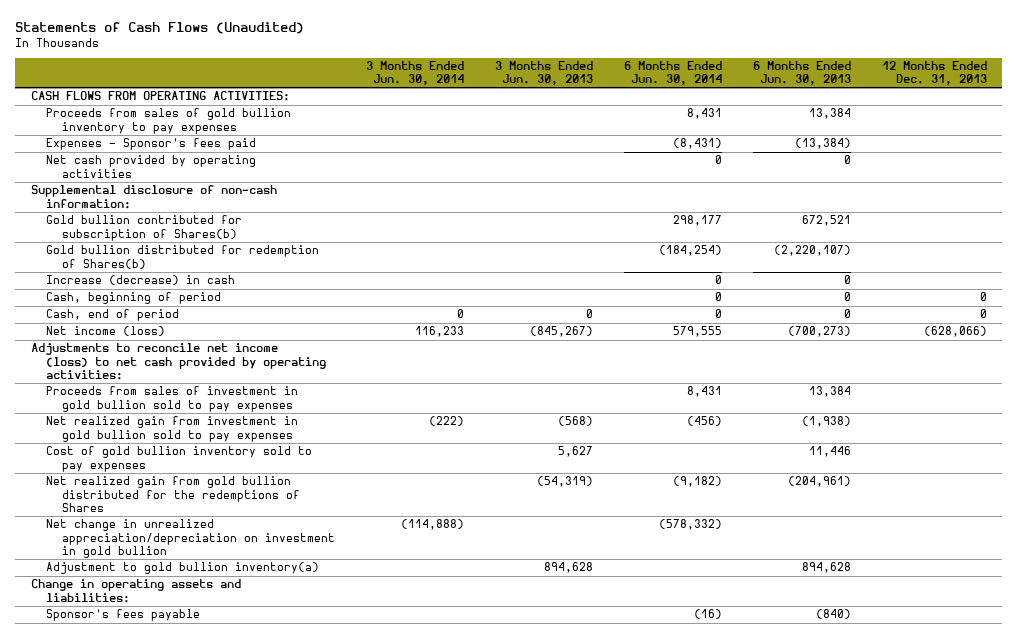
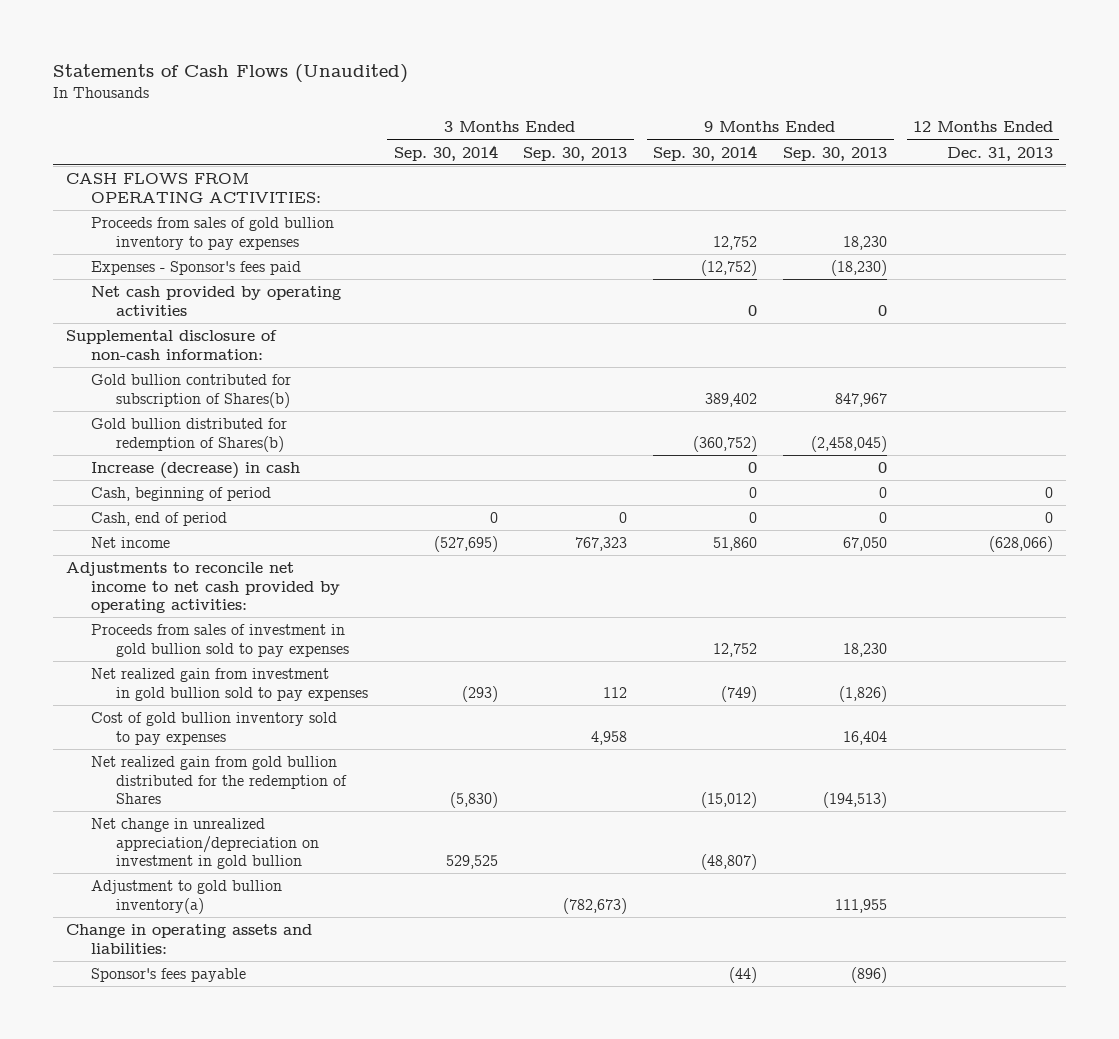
- | 3 Months Ended Jun. 30, 2014 | 3 Months Ended Jun. 30, 2013 | 6 Months Ended Jun. 30, 2014 | 6 Months Ended Jun. 30, 2013 | 12 Months Ended Dec. 31, 2013
+ | 3 Months Ended Sep. 30, 2014 | 3 Months Ended Sep. 30, 2013 | 9 Months Ended Sep. 30, 2014 | 9 Months Ended Sep. 30, 2013 | 12 Months Ended Dec. 31, 2013
- Net income (loss) | 116,233 | (845,267) | 579,555 | (700,273) | (628,066)
- Adjustments to reconcile net income (loss) to net cash provided by operating activities:
+ Net income | (527,695) | 767,323 | 51,860 | 67,050 | (628,066)
+ Adjustments to reconcile net income to net cash provided by operating activities:
- Net realized gain from gold bullion distributed for the redemptions of Shares | | (54,319) | (9,182) | (204,961) |
+ Net realized gain from gold bullion distributed for the redemption of Shares | (5,830) | | (15,012) | (194,513) |

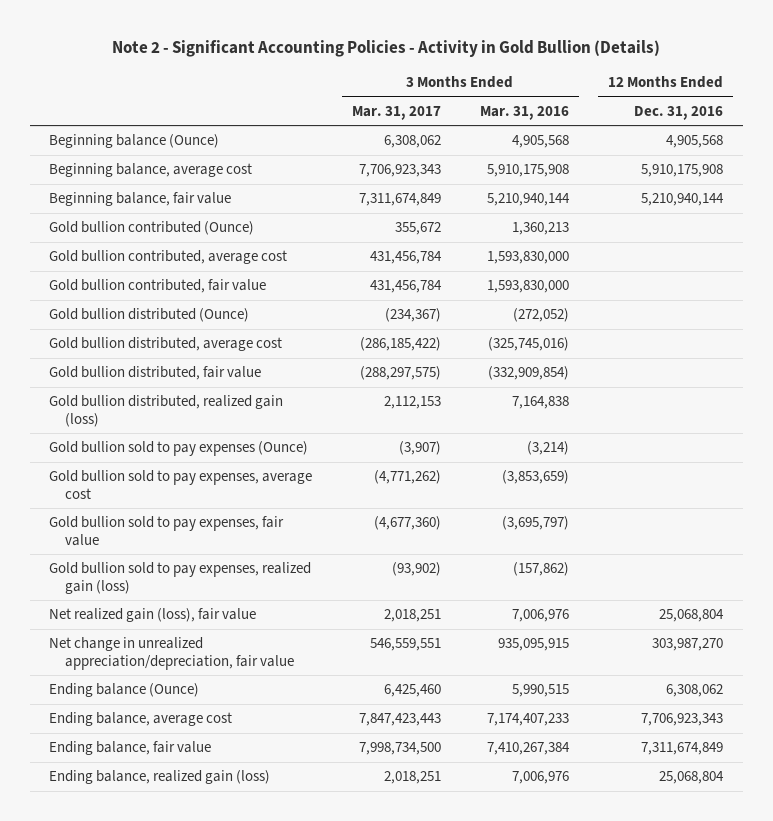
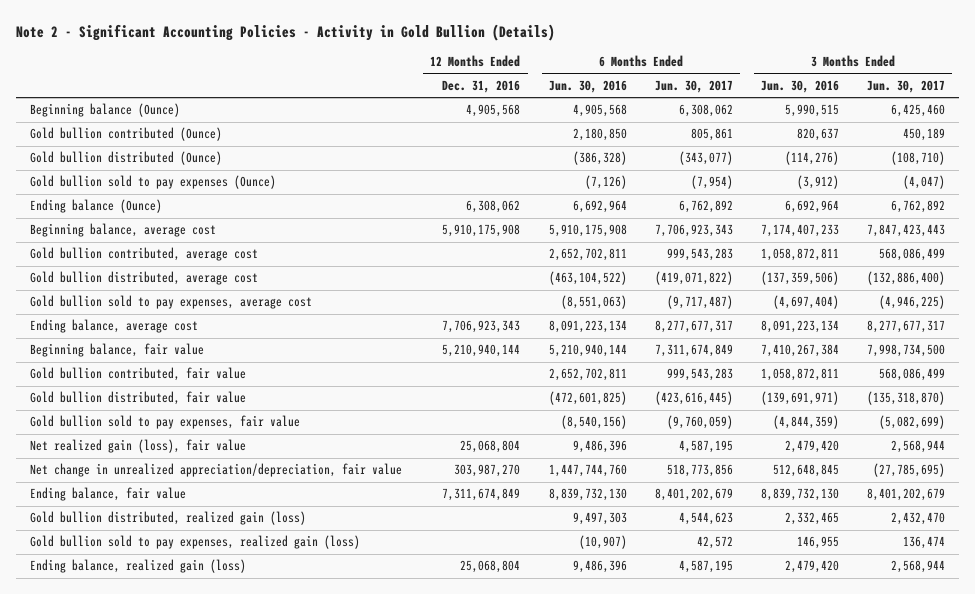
- | 3 Months Ended Mar. 31, 2017 | 3 Months Ended Mar. 31, 2016 | 12 Months Ended Dec. 31, 2016
+ | 12 Months Ended Dec. 31, 2016 | 6 Months Ended Jun. 30, 2016 | 6 Months Ended Jun. 30, 2017 | 3 Months Ended Jun. 30, 2016 | 3 Months Ended Jun. 30, 2017
moved up: Ending balance (Ounce) | 6,308,062 | 6,692,964 | 6,762,892 | 6,692,964 | 6,762,892
moved down: Beginning balance, average cost | 5,910,175,908 | 5,910,175,908 | 7,706,923,343 | 7,174,407,233 | 7,847,423,443
moved down: Gold bullion contributed, average cost | | 2,652,702,811 | 999,543,283 | 1,058,872,811 | 568,086,499
moved down: Gold bullion distributed, average cost | | (463,104,522) | (419,071,822) | (137,359,506) | (132,886,400)
moved up: Ending balance, average cost | 7,706,923,343 | 8,091,223,134 | 8,277,677,317 | 8,091,223,134 | 8,277,677,317
moved down: Beginning balance, fair value | 5,210,940,144 | 5,210,940,144 | 7,311,674,849 | 7,410,267,384 | 7,998,734,500
moved down: Gold bullion contributed, fair value | | 2,652,702,811 | 999,543,283 | 1,058,872,811 | 568,086,499
moved down: Gold bullion distributed, fair value | | (472,601,825) | (423,616,445) | (139,691,971) | (135,318,870)
moved down: Gold bullion distributed, realized gain (loss) | | 9,497,303 | 4,544,623 | 2,332,465 | 2,432,470
moved down: Gold bullion sold to pay expenses, realized gain (loss) | | (10,907) | 42,572 | 146,955 | 136,474

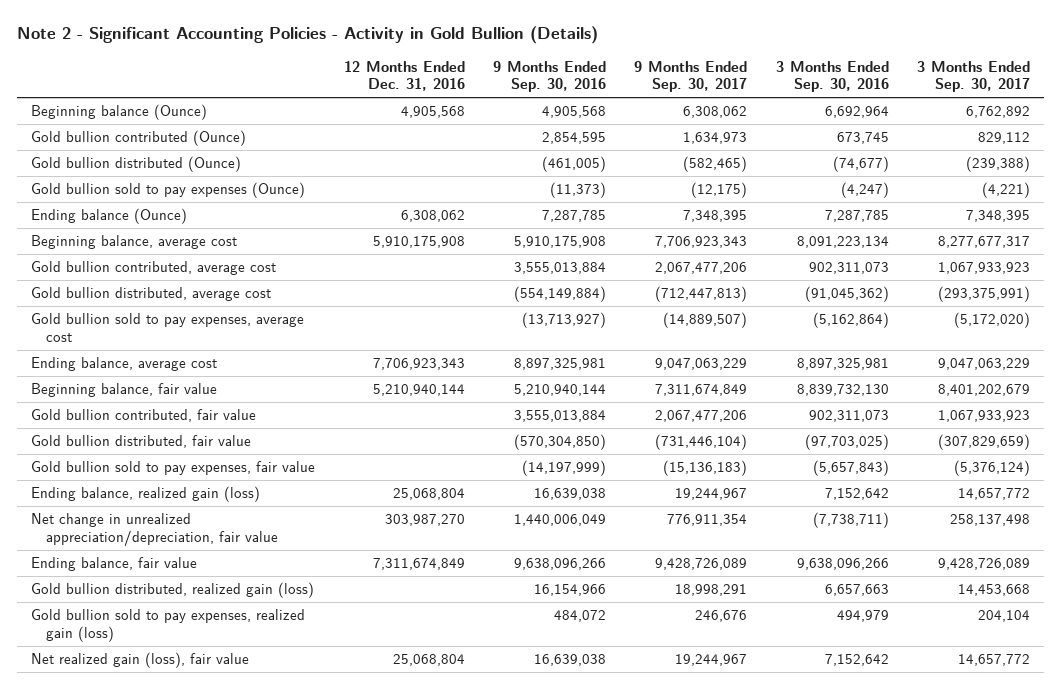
- | 12 Months Ended Dec. 31, 2016 | 6 Months Ended Jun. 30, 2016 | 6 Months Ended Jun. 30, 2017 | 3 Months Ended Jun. 30, 2016 | 3 Months Ended Jun. 30, 2017
+ | 12 Months Ended Dec. 31, 2016 | 9 Months Ended Sep. 30, 2016 | 9 Months Ended Sep. 30, 2017 | 3 Months Ended Sep. 30, 2016 | 3 Months Ended Sep. 30, 2017
moved up: Ending balance, realized gain (loss) | 25,068,804 | 16,639,038 | 19,244,967 | 7,152,642 | 14,657,772
moved down: Net realized gain (loss), fair value | 25,068,804 | 16,639,038 | 19,244,967 | 7,152,642 | 14,657,772

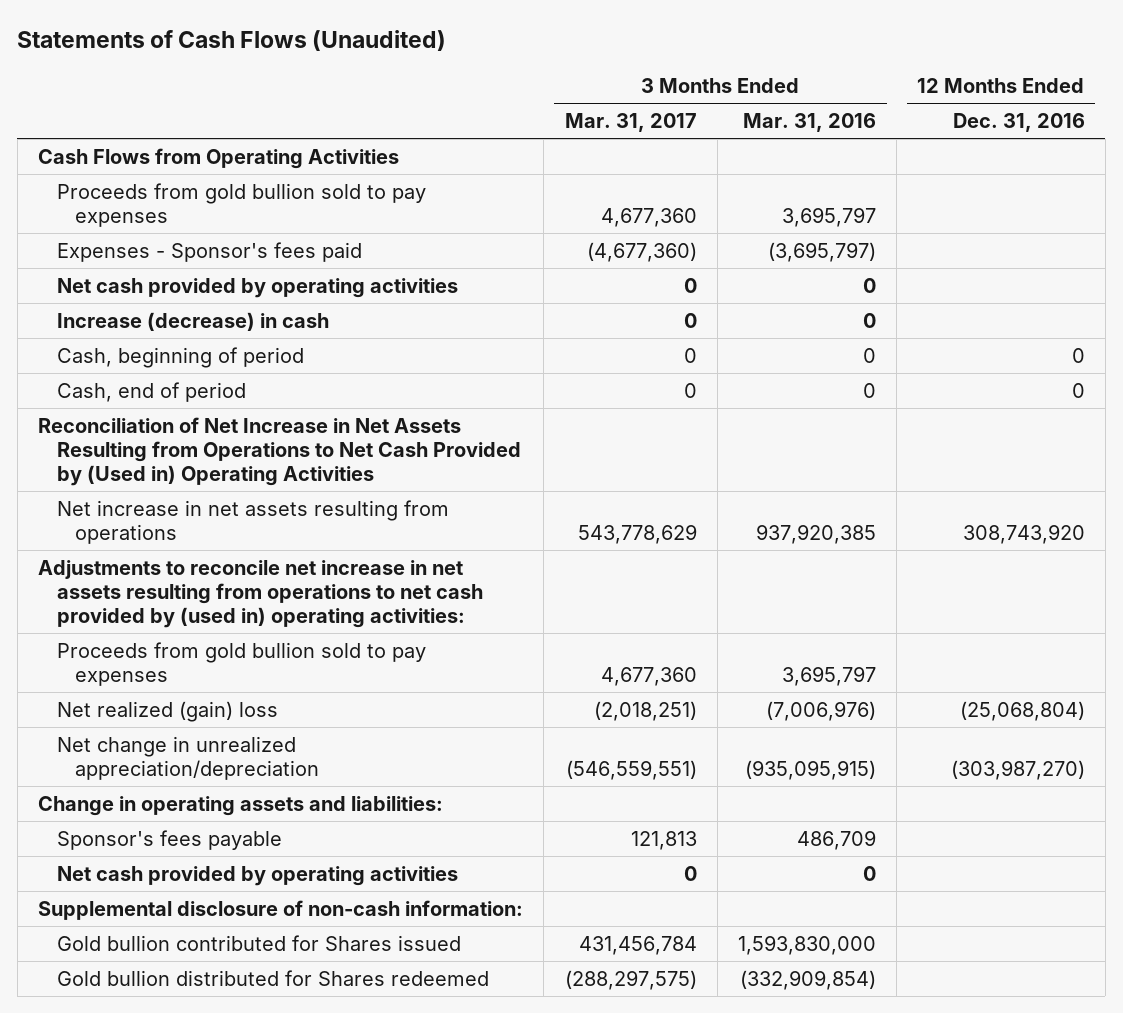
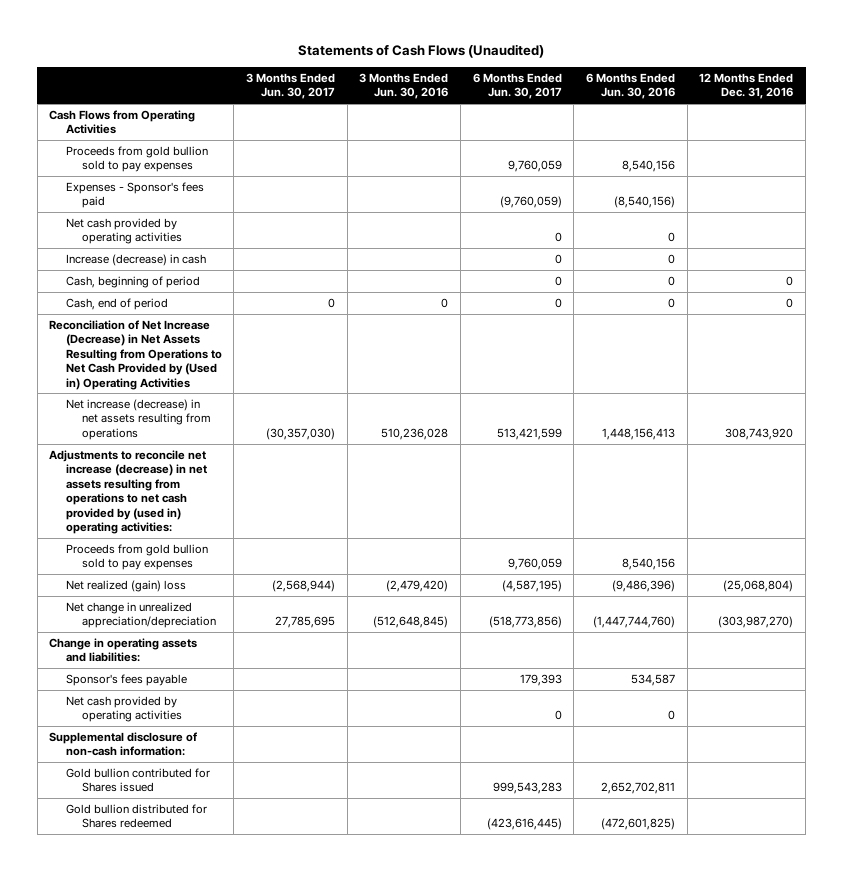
- | 3 Months Ended Mar. 31, 2017 | 3 Months Ended Mar. 31, 2016 | 12 Months Ended Dec. 31, 2016
+ | 3 Months Ended Jun. 30, 2017 | 3 Months Ended Jun. 30, 2016 | 6 Months Ended Jun. 30, 2017 | 6 Months Ended Jun. 30, 2016 | 12 Months Ended Dec. 31, 2016
- Reconciliation of Net Increase in Net Assets Resulting from Operations to Net Cash Provided by (Used in) Operating Activities
- Net increase in net assets resulting from operations | 543,778,629 | 937,920,385 | 308,743,920
- Adjustments to reconcile net increase in net assets resulting from operations to net cash provided by (used in) operating activities:
+ Reconciliation of Net Increase (Decrease) in Net Assets Resulting from Operations to Net Cash Provided by (Used in) Operating Activities
+ Net increase (decrease) in net assets resulting from operations | (30,357,030) | 510,236,028 | 513,421,599 | 1,448,156,413 | 308,743,920
+ Adjustments to reconcile net increase (decrease) in net assets resulting from operations to net cash provided by (used in) operating activities:

